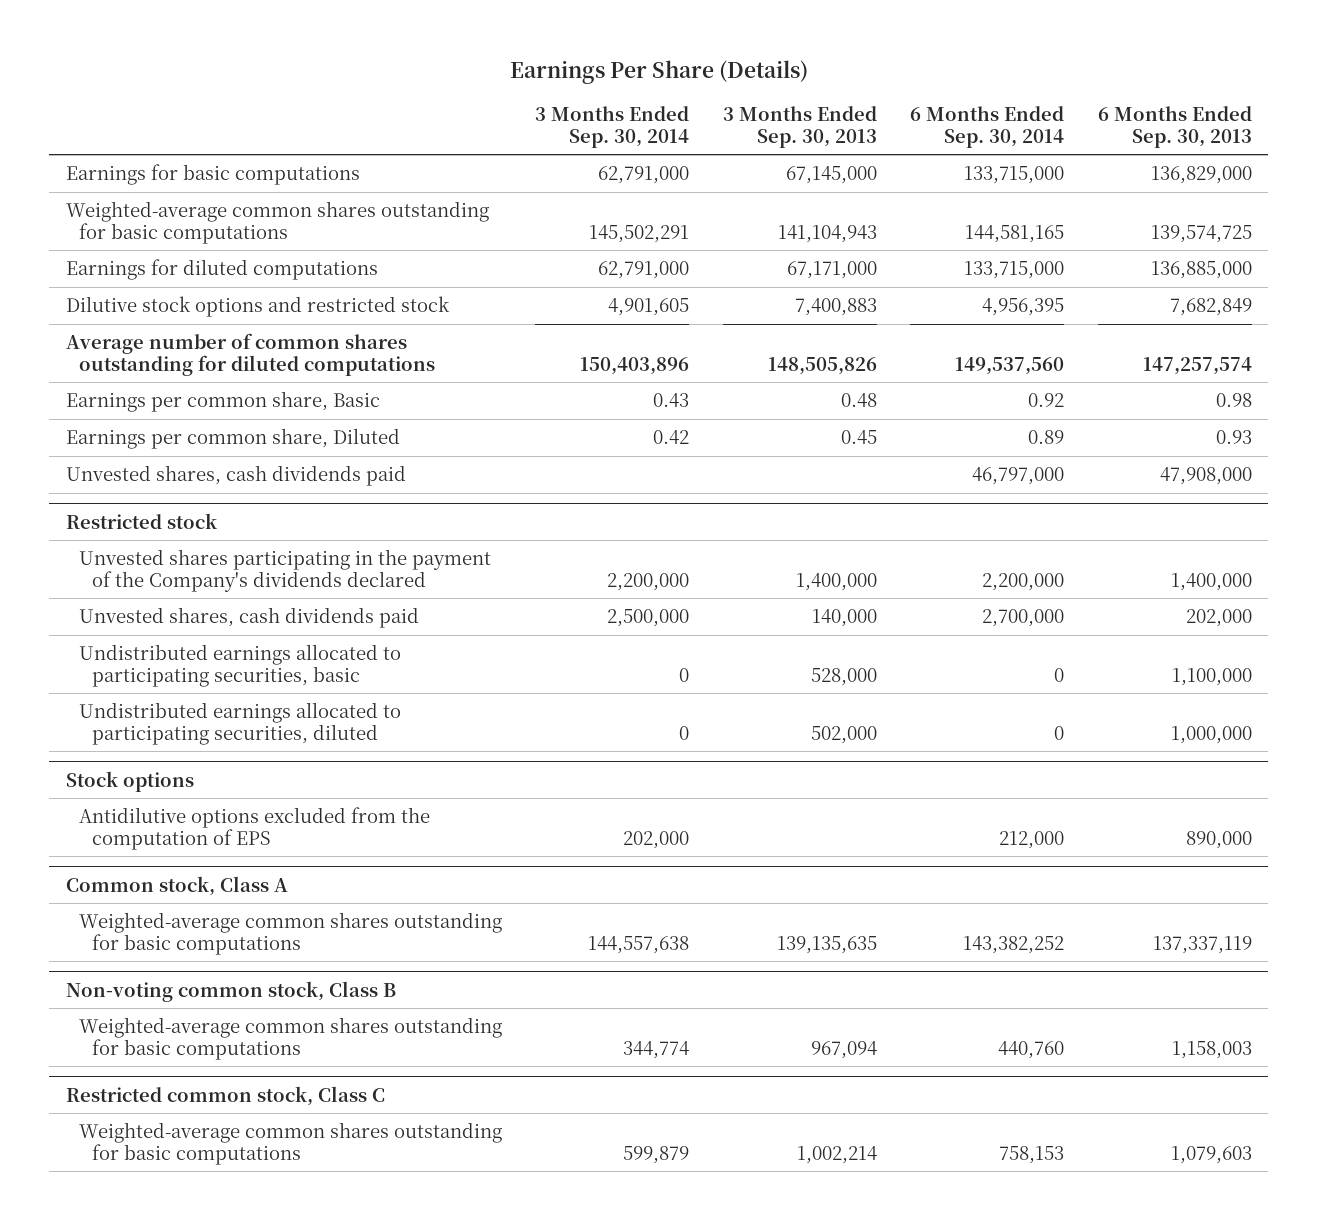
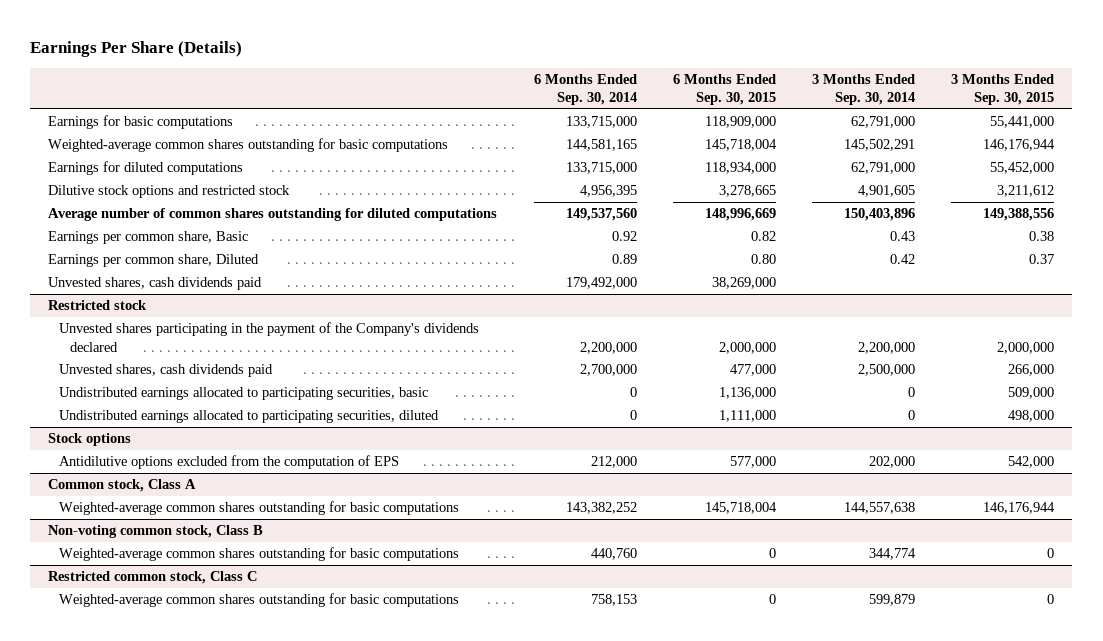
- | 3 Months Ended Sep. 30, 2014 | 3 Months Ended Sep. 30, 2013 | 6 Months Ended Sep. 30, 2014 | 6 Months Ended Sep. 30, 2013
+ | 6 Months Ended Sep. 30, 2014 | 6 Months Ended Sep. 30, 2015 | 3 Months Ended Sep. 30, 2014 | 3 Months Ended Sep. 30, 2015
- Unvested shares, cash dividends paid | | | 46,797,000 | 47,908,000
+ Unvested shares, cash dividends paid | 179,492,000 | 38,269,000 | |

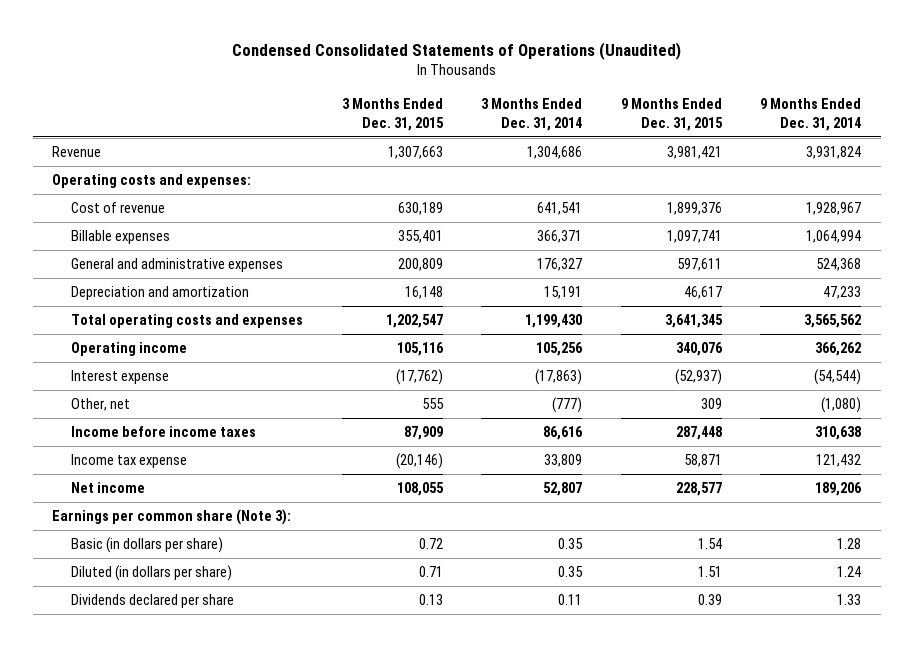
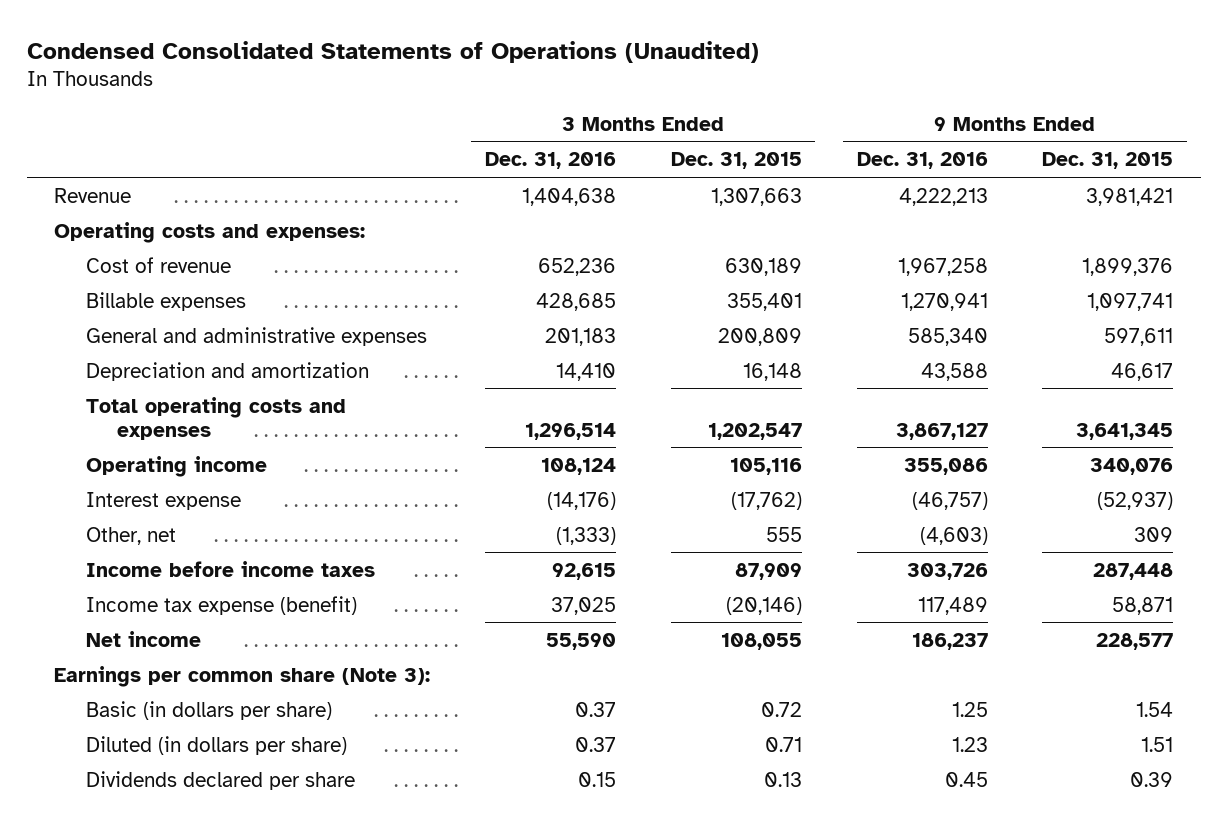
- | 3 Months Ended Dec. 31, 2015 | 3 Months Ended Dec. 31, 2014 | 9 Months Ended Dec. 31, 2015 | 9 Months Ended Dec. 31, 2014
+ | 3 Months Ended Dec. 31, 2016 | 3 Months Ended Dec. 31, 2015 | 9 Months Ended Dec. 31, 2016 | 9 Months Ended Dec. 31, 2015
- Income tax expense | (20,146) | 33,809 | 58,871 | 121,432
+ Income tax expense (benefit) | 37,025 | (20,146) | 117,489 | 58,871

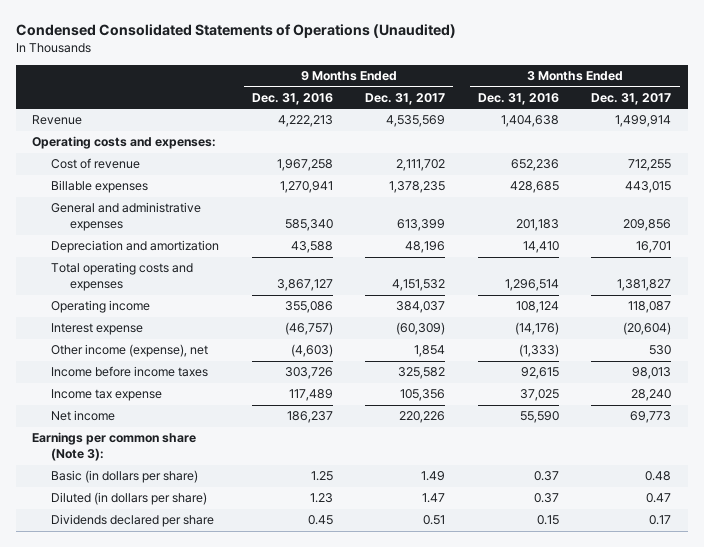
- | 3 Months Ended Dec. 31, 2016 | 3 Months Ended Dec. 31, 2015 | 9 Months Ended Dec. 31, 2016 | 9 Months Ended Dec. 31, 2015
+ | 9 Months Ended Dec. 31, 2016 | 9 Months Ended Dec. 31, 2017 | 3 Months Ended Dec. 31, 2016 | 3 Months Ended Dec. 31, 2017
- Other, net | (1,333) | 555 | (4,603) | 309
+ Other income (expense), net | (4,603) | 1,854 | (1,333) | 530
- Income tax expense (benefit) | 37,025 | (20,146) | 117,489 | 58,871
+ Income tax expense | 117,489 | 105,356 | 37,025 | 28,240

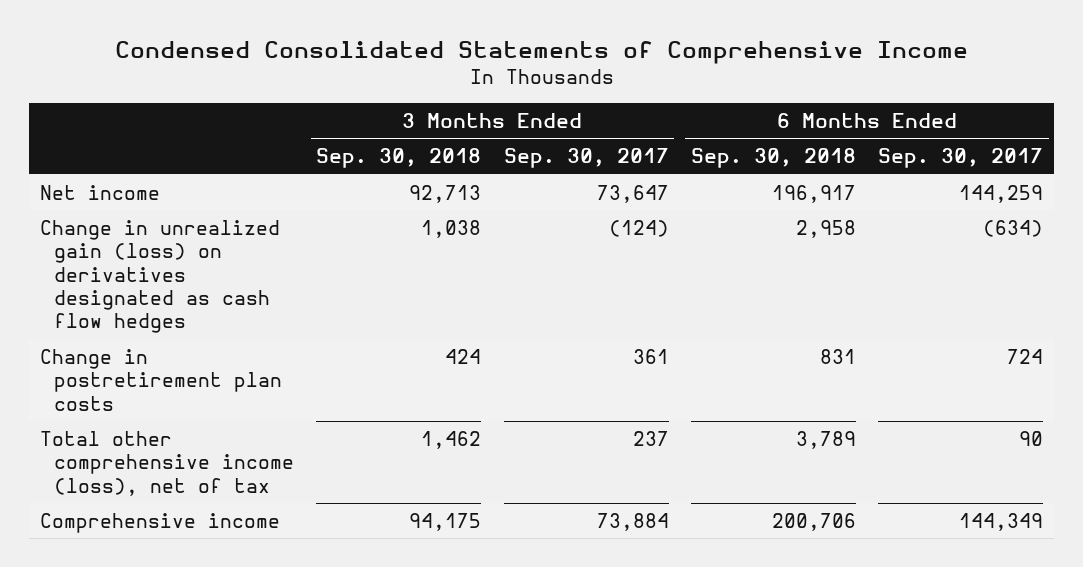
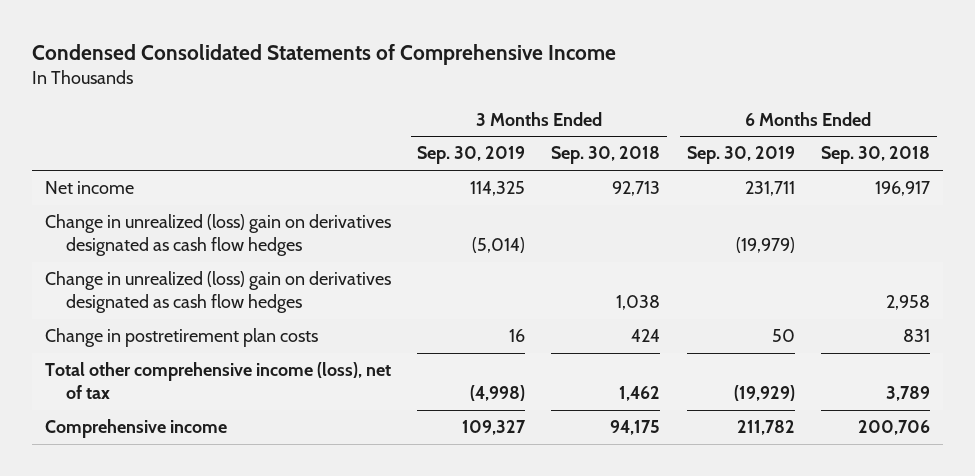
- | 3 Months Ended Sep. 30, 2018 | 3 Months Ended Sep. 30, 2017 | 6 Months Ended Sep. 30, 2018 | 6 Months Ended Sep. 30, 2017
+ | 3 Months Ended Sep. 30, 2019 | 3 Months Ended Sep. 30, 2018 | 6 Months Ended Sep. 30, 2019 | 6 Months Ended Sep. 30, 2018
- Change in unrealized gain (loss) on derivatives designated as cash flow hedges | 1,038 | (124) | 2,958 | (634)
+ Change in unrealized (loss) gain on derivatives designated as cash flow hedges | (5,014) | | (19,979) |
+ Change in unrealized (loss) gain on derivatives designated as cash flow hedges | | 1,038 | | 2,958

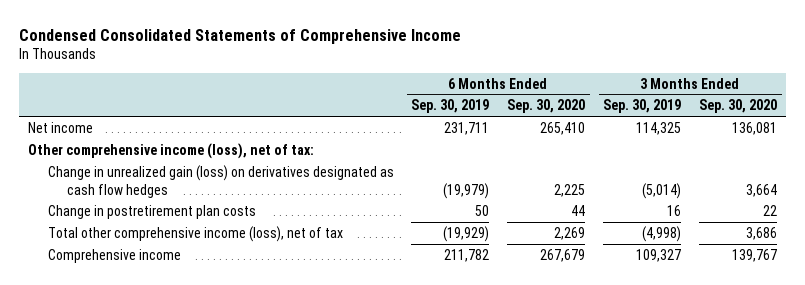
- | 3 Months Ended Sep. 30, 2019 | 3 Months Ended Sep. 30, 2018 | 6 Months Ended Sep. 30, 2019 | 6 Months Ended Sep. 30, 2018
+ | 6 Months Ended Sep. 30, 2019 | 6 Months Ended Sep. 30, 2020 | 3 Months Ended Sep. 30, 2019 | 3 Months Ended Sep. 30, 2020
- Change in unrealized (loss) gain on derivatives designated as cash flow hedges | (5,014) | | (19,979) |
- Change in unrealized (loss) gain on derivatives designated as cash flow hedges | | 1,038 | | 2,958
+ Other comprehensive income (loss), net of tax:
+ Change in unrealized gain (loss) on derivatives designated as cash flow hedges | (19,979) | 2,225 | (5,014) | 3,664

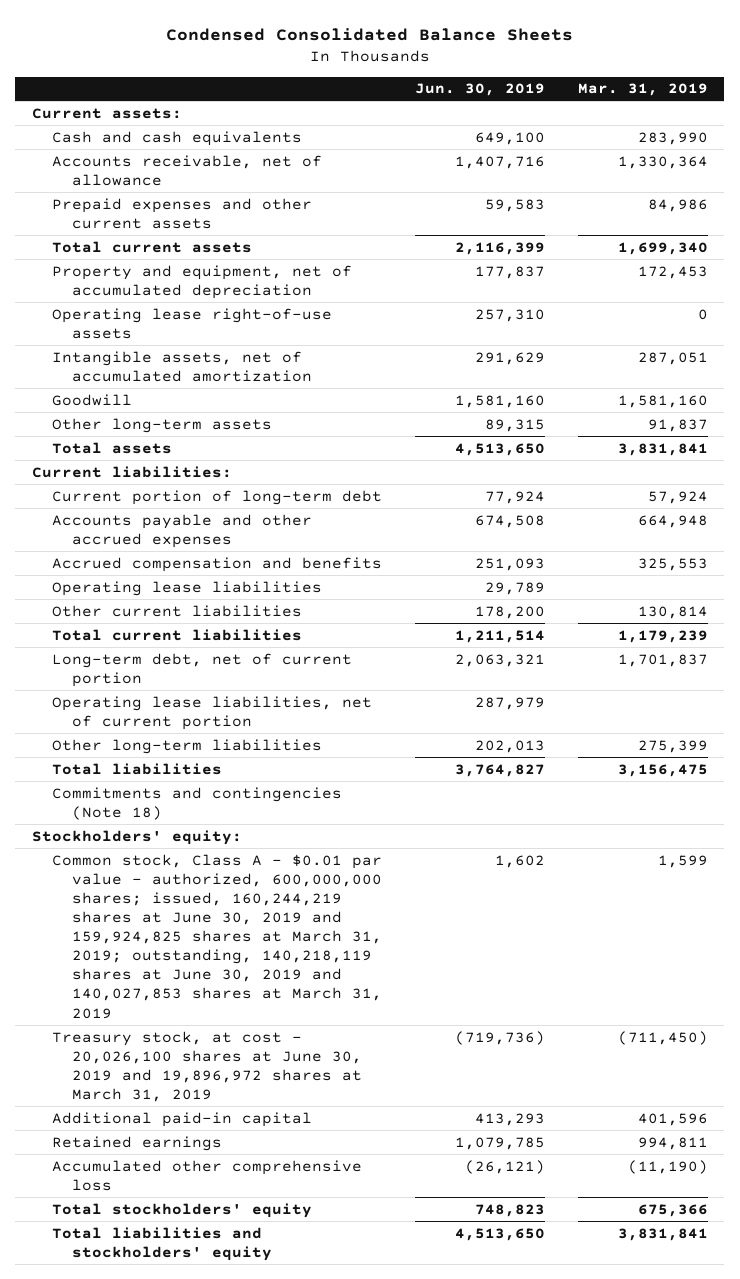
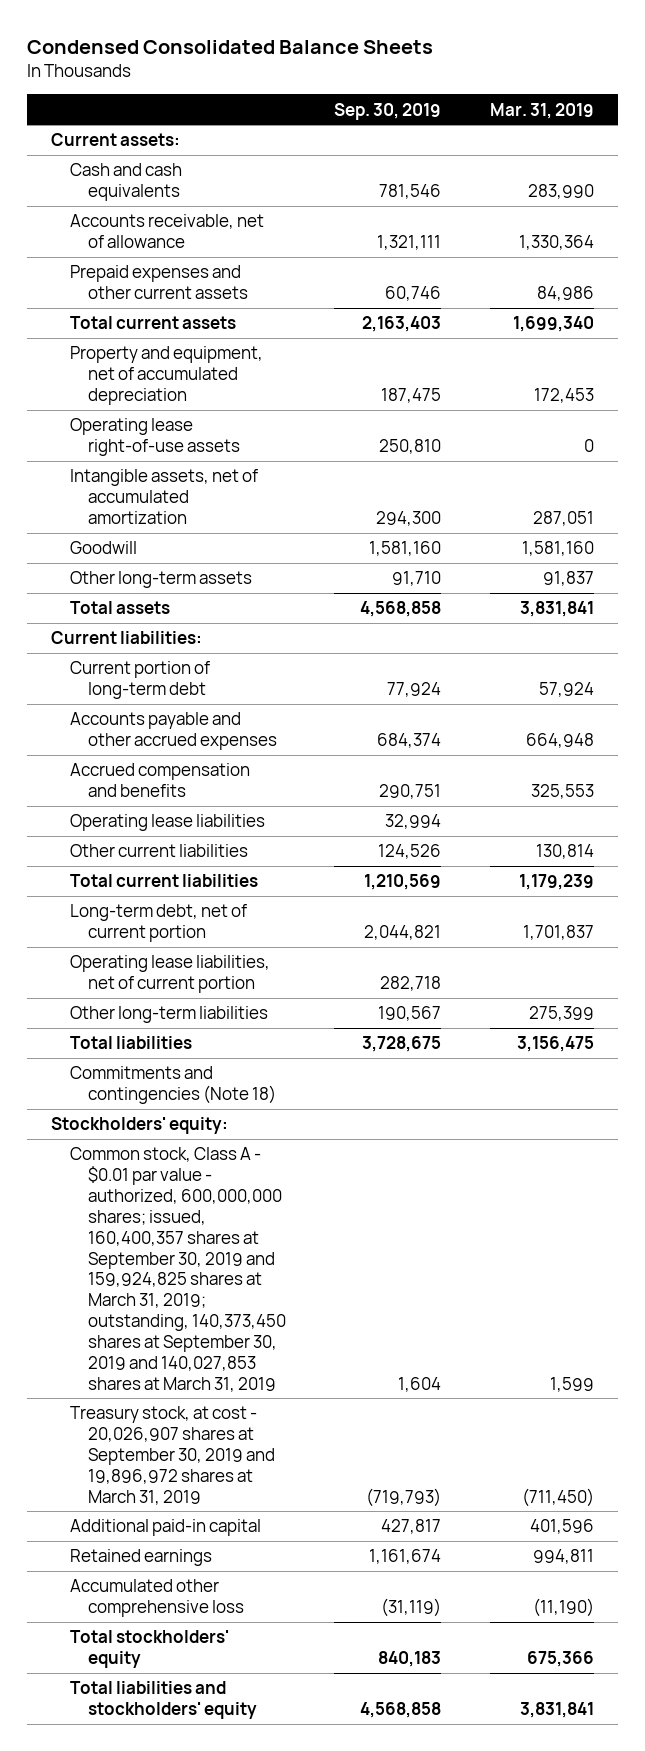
- | Jun. 30, 2019 | Mar. 31, 2019
+ | Sep. 30, 2019 | Mar. 31, 2019
- Common stock, Class A - $0.01 par value - authorized, 600,000,000 shares; issued, 160,244,219 shares at June 30, 2019 and 159,924,825 shares at March 31, 2019; outstanding, 140,218,119 shares at June 30, 2019 and 140,027,853 shares at March 31, 2019 | 1,602 | 1,599
- Treasury stock, at cost - 20,026,100 shares at June 30, 2019 and 19,896,972 shares at March 31, 2019 | (719,736) | (711,450)
+ Common stock, Class A - $0.01 par value - authorized, 600,000,000 shares; issued, 160,400,357 shares at September 30, 2019 and 159,924,825 shares at March 31, 2019; outstanding, 140,373,450 shares at September 30, 2019 and 140,027,853 shares at March 31, 2019 | 1,604 | 1,599
+ Treasury stock, at cost - 20,026,907 shares at September 30, 2019 and 19,896,972 shares at March 31, 2019 | (719,793) | (711,450)

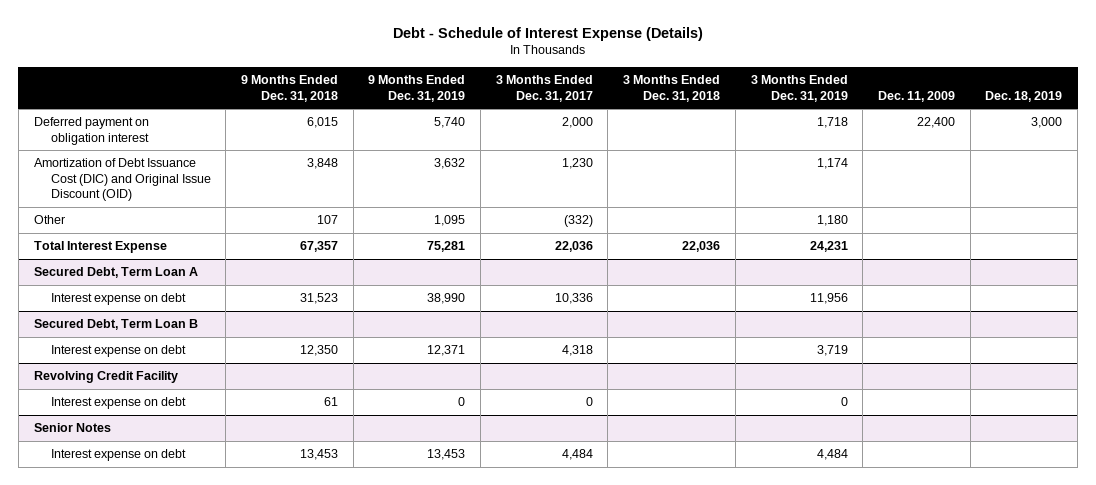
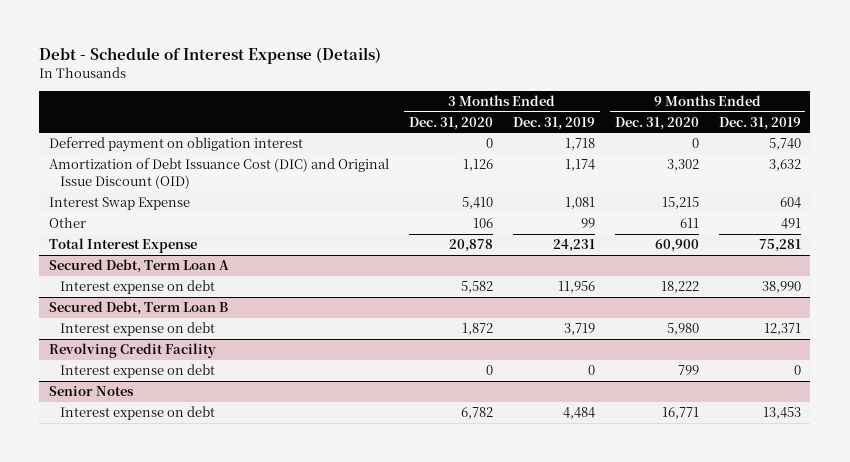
- | 9 Months Ended Dec. 31, 2018 | 9 Months Ended Dec. 31, 2019 | 3 Months Ended Dec. 31, 2017 | 3 Months Ended Dec. 31, 2018 | 3 Months Ended Dec. 31, 2019 | Dec. 11, 2009 | Dec. 18, 2019
+ | 3 Months Ended Dec. 31, 2020 | 3 Months Ended Dec. 31, 2019 | 9 Months Ended Dec. 31, 2020 | 9 Months Ended Dec. 31, 2019
- Other | 107 | 1,095 | (332) | | 1,180 | |
+ Interest Swap Expense | 5,410 | 1,081 | 15,215 | 604
+ Other | 106 | 99 | 611 | 491

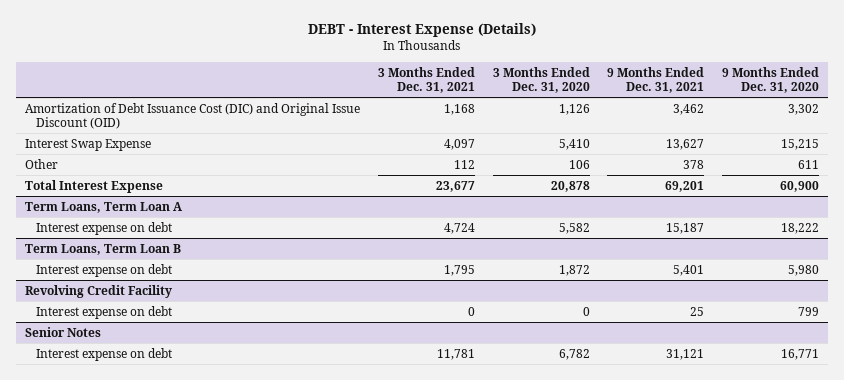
- Debt - Schedule of Interest Expense (Details)
+ DEBT - Interest Expense (Details)
- | 3 Months Ended Dec. 31, 2020 | 3 Months Ended Dec. 31, 2019 | 9 Months Ended Dec. 31, 2020 | 9 Months Ended Dec. 31, 2019
+ | 3 Months Ended Dec. 31, 2021 | 3 Months Ended Dec. 31, 2020 | 9 Months Ended Dec. 31, 2021 | 9 Months Ended Dec. 31, 2020
- Deferred payment on obligation interest | 0 | 1,718 | 0 | 5,740
- Secured Debt, Term Loan A
+ Term Loans, Term Loan A
- Secured Debt, Term Loan B
+ Term Loans, Term Loan B

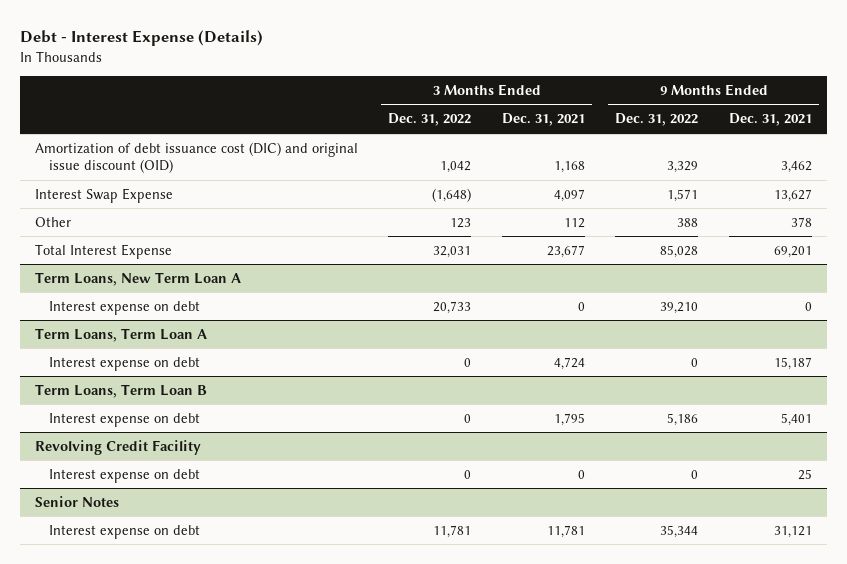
- DEBT - Interest Expense (Details)
+ Debt - Interest Expense (Details)
- | 3 Months Ended Dec. 31, 2021 | 3 Months Ended Dec. 31, 2020 | 9 Months Ended Dec. 31, 2021 | 9 Months Ended Dec. 31, 2020
+ | 3 Months Ended Dec. 31, 2022 | 3 Months Ended Dec. 31, 2021 | 9 Months Ended Dec. 31, 2022 | 9 Months Ended Dec. 31, 2021
- Amortization of Debt Issuance Cost (DIC) and Original Issue Discount (OID) | 1,168 | 1,126 | 3,462 | 3,302
+ Amortization of debt issuance cost (DIC) and original issue discount (OID) | 1,042 | 1,168 | 3,329 | 3,462
+ Term Loans, New Term Loan A
+ Interest expense on debt | 20,733 | 0 | 39,210 | 0

